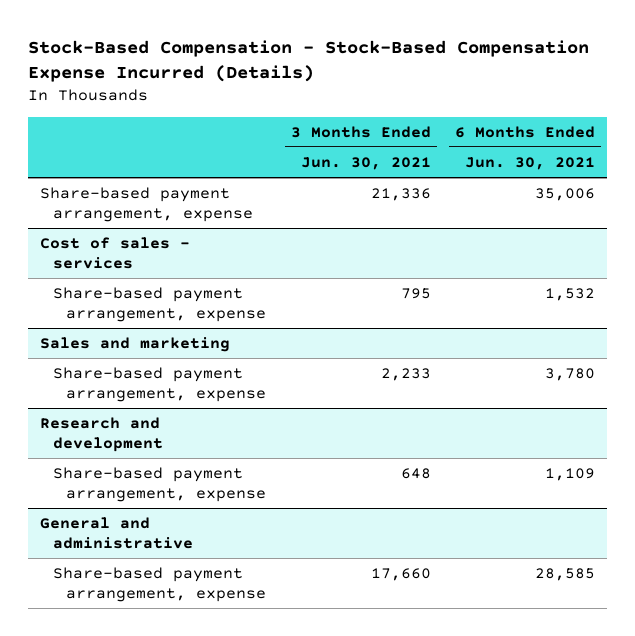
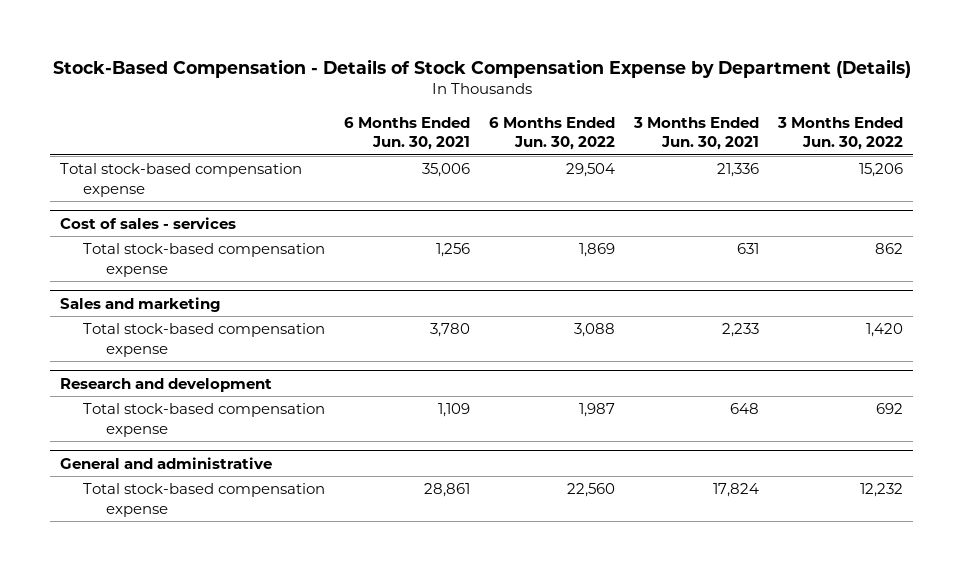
- Stock-Based Compensation - Stock-Based Compensation Expense Incurred (Details)
+ Stock-Based Compensation - Details of Stock Compensation Expense by Department (Details)
- | 3 Months Ended Jun. 30, 2021 | 6 Months Ended Jun. 30, 2021
+ | 6 Months Ended Jun. 30, 2021 | 6 Months Ended Jun. 30, 2022 | 3 Months Ended Jun. 30, 2021 | 3 Months Ended Jun. 30, 2022
- Share-based payment arrangement, expense | 21,336 | 35,006
+ Total stock-based compensation expense | 35,006 | 29,504 | 21,336 | 15,206
@ Cost of sales - services
- Share-based payment arrangement, expense | 795 | 1,532
+ Total stock-based compensation expense | 1,256 | 1,869 | 631 | 862
@ Sales and marketing
- Share-based payment arrangement, expense | 2,233 | 3,780
+ Total stock-based compensation expense | 3,780 | 3,088 | 2,233 | 1,420
@ Research and development
- Share-based payment arrangement, expense | 648 | 1,109
+ Total stock-based compensation expense | 1,109 | 1,987 | 648 | 692
@ General and administrative
- Share-based payment arrangement, expense | 17,660 | 28,585
+ Total stock-based compensation expense | 28,861 | 22,560 | 17,824 | 12,232

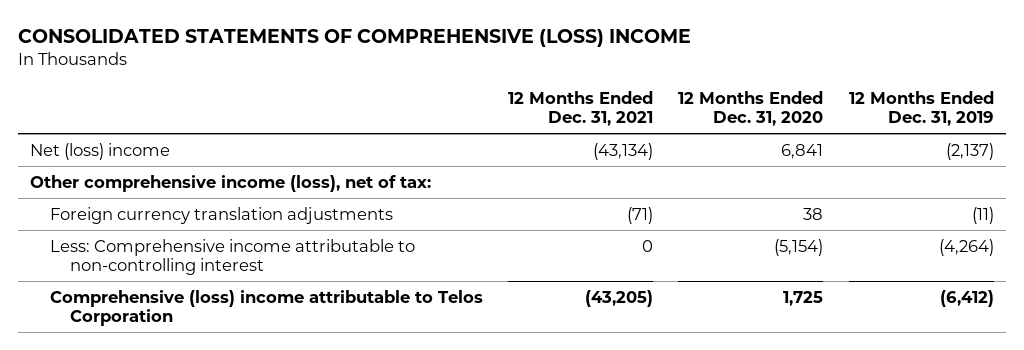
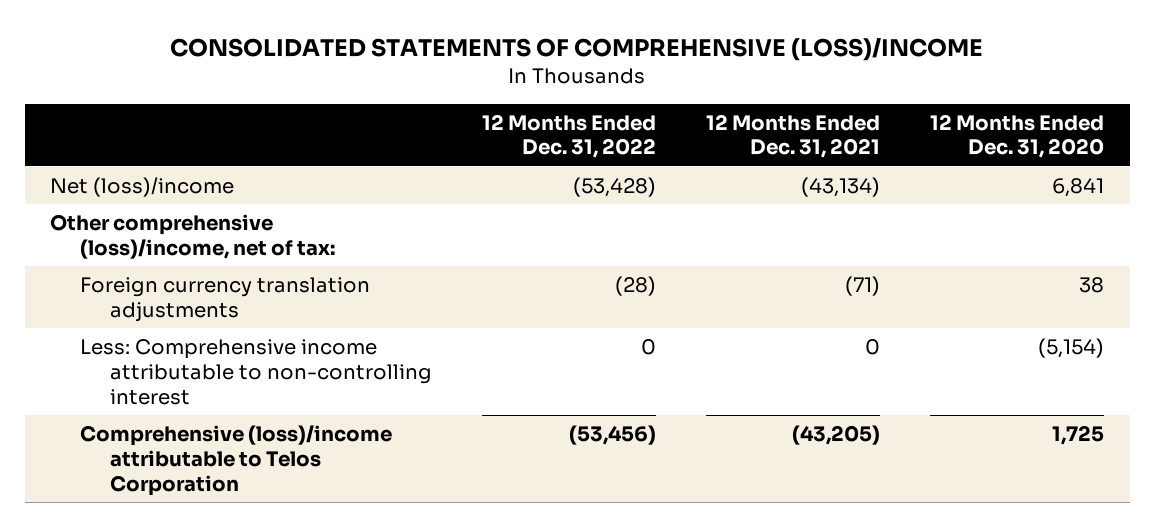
- CONSOLIDATED STATEMENTS OF COMPREHENSIVE (LOSS) INCOME
+ CONSOLIDATED STATEMENTS OF COMPREHENSIVE (LOSS)/INCOME
- | 12 Months Ended Dec. 31, 2021 | 12 Months Ended Dec. 31, 2020 | 12 Months Ended Dec. 31, 2019
+ | 12 Months Ended Dec. 31, 2022 | 12 Months Ended Dec. 31, 2021 | 12 Months Ended Dec. 31, 2020
- Net (loss) income | (43,134) | 6,841 | (2,137)
- Other comprehensive income (loss), net of tax:
+ Net (loss)/income | (53,428) | (43,134) | 6,841
+ Other comprehensive (loss)/income, net of tax:
- Comprehensive (loss) income attributable to Telos Corporation | (43,205) | 1,725 | (6,412)
+ Comprehensive (loss)/income attributable to Telos Corporation | (53,456) | (43,205) | 1,725

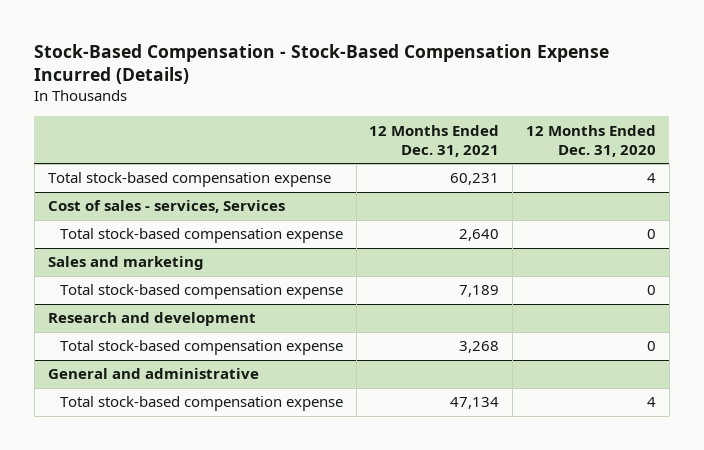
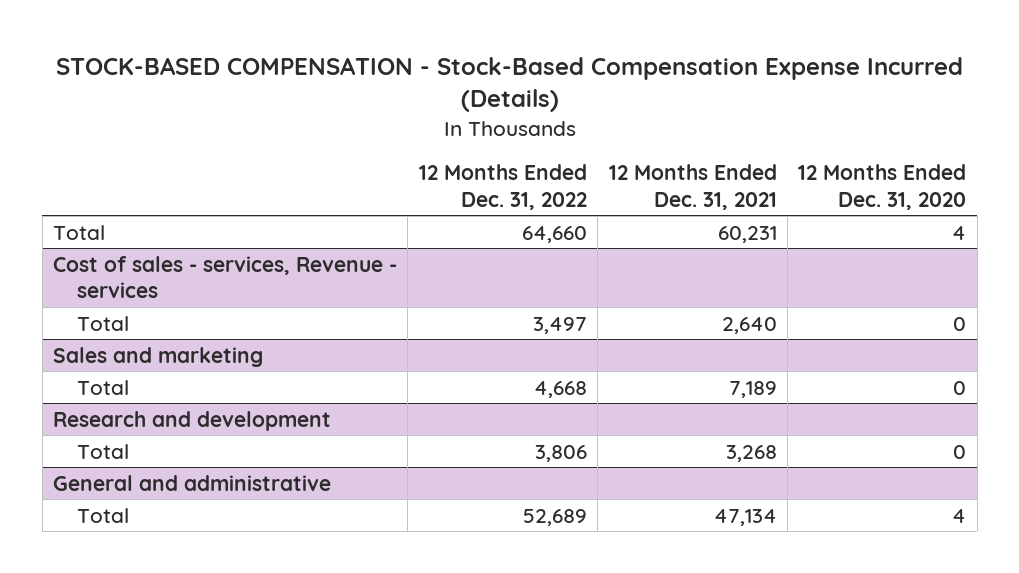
- Stock-Based Compensation - Stock-Based Compensation Expense Incurred (Details)
+ STOCK-BASED COMPENSATION - Stock-Based Compensation Expense Incurred (Details)
- | 12 Months Ended Dec. 31, 2021 | 12 Months Ended Dec. 31, 2020
+ | 12 Months Ended Dec. 31, 2022 | 12 Months Ended Dec. 31, 2021 | 12 Months Ended Dec. 31, 2020
- Total stock-based compensation expense | 60,231 | 4
- Cost of sales - services, Services
- Total stock-based compensation expense | 2,640 | 0
+ Total | 64,660 | 60,231 | 4
+ Cost of sales - services, Revenue - services
+ Total | 3,497 | 2,640 | 0
@ Sales and marketing
- Total stock-based compensation expense | 7,189 | 0
+ Total | 4,668 | 7,189 | 0
@ Research and development
- Total stock-based compensation expense | 3,268 | 0
+ Total | 3,806 | 3,268 | 0
@ General and administrative
- Total stock-based compensation expense | 47,134 | 4
+ Total | 52,689 | 47,134 | 4

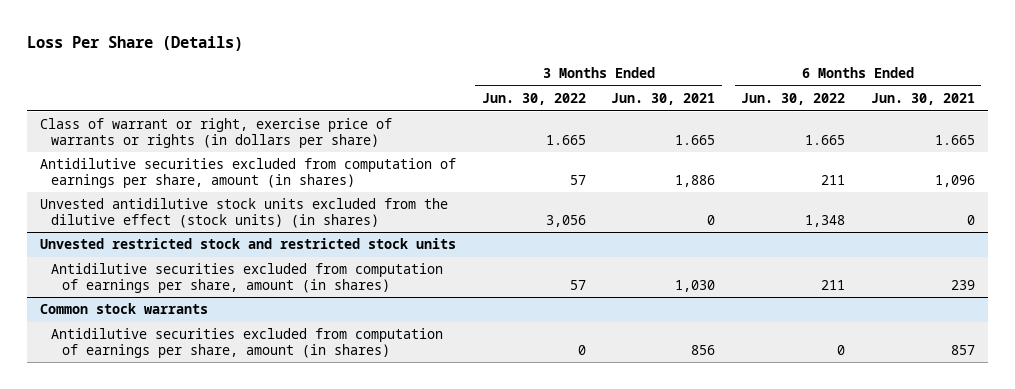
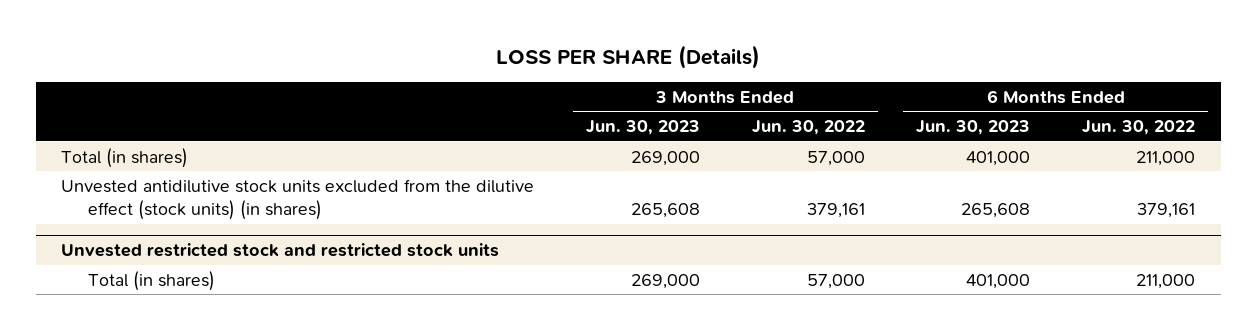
- Loss Per Share (Details)
+ LOSS PER SHARE (Details)
- | 3 Months Ended Jun. 30, 2022 | 3 Months Ended Jun. 30, 2021 | 6 Months Ended Jun. 30, 2022 | 6 Months Ended Jun. 30, 2021
+ | 3 Months Ended Jun. 30, 2023 | 3 Months Ended Jun. 30, 2022 | 6 Months Ended Jun. 30, 2023 | 6 Months Ended Jun. 30, 2022
- Class of warrant or right, exercise price of warrants or rights (in dollars per share) | 1.665 | 1.665 | 1.665 | 1.665
- Antidilutive securities excluded from computation of earnings per share, amount (in shares) | 57 | 1,886 | 211 | 1,096
- Unvested antidilutive stock units excluded from the dilutive effect (stock units) (in shares) | 3,056 | 0 | 1,348 | 0
+ Total (in shares) | 269,000 | 57,000 | 401,000 | 211,000
+ Unvested antidilutive stock units excluded from the dilutive effect (stock units) (in shares) | 265,608 | 379,161 | 265,608 | 379,161
@ Unvested restricted stock and restricted stock units
- Antidilutive securities excluded from computation of earnings per share, amount (in shares) | 57 | 1,030 | 211 | 239
- Common stock warrants
- Antidilutive securities excluded from computation of earnings per share, amount (in shares) | 0 | 856 | 0 | 857
@ Unvested restricted stock and restricted stock units
+ Total (in shares) | 269,000 | 57,000 | 401,000 | 211,000

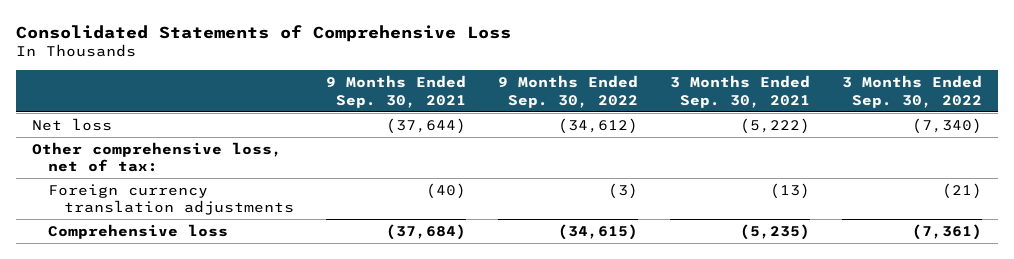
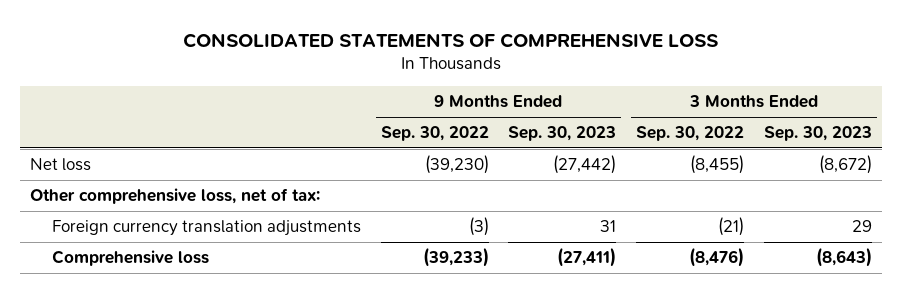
- Consolidated Statements of Comprehensive Loss
+ CONSOLIDATED STATEMENTS OF COMPREHENSIVE LOSS
- | 9 Months Ended Sep. 30, 2021 | 9 Months Ended Sep. 30, 2022 | 3 Months Ended Sep. 30, 2021 | 3 Months Ended Sep. 30, 2022
+ | 9 Months Ended Sep. 30, 2022 | 9 Months Ended Sep. 30, 2023 | 3 Months Ended Sep. 30, 2022 | 3 Months Ended Sep. 30, 2023
- Net loss | (37,644) | (34,612) | (5,222) | (7,340)
+ Net loss | (39,230) | (27,442) | (8,455) | (8,672)
- Comprehensive loss | (37,684) | (34,615) | (5,235) | (7,361)
+ Comprehensive loss | (39,233) | (27,411) | (8,476) | (8,643)

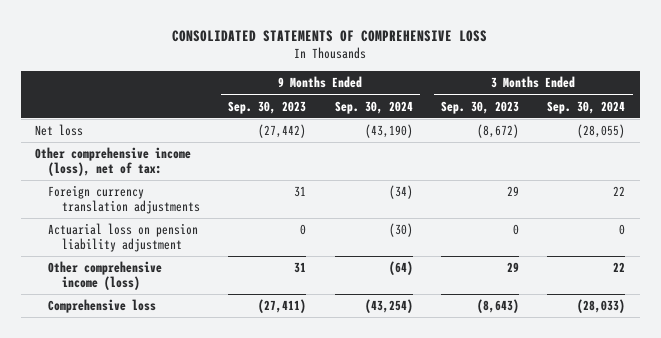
- | 9 Months Ended Sep. 30, 2022 | 9 Months Ended Sep. 30, 2023 | 3 Months Ended Sep. 30, 2022 | 3 Months Ended Sep. 30, 2023
+ | 9 Months Ended Sep. 30, 2023 | 9 Months Ended Sep. 30, 2024 | 3 Months Ended Sep. 30, 2023 | 3 Months Ended Sep. 30, 2024
- Other comprehensive loss, net of tax:
+ Other comprehensive income (loss), net of tax:
+ Actuarial loss on pension liability adjustment | 0 | (30) | 0 | 0
+ Other comprehensive income (loss) | 31 | (64) | 29 | 22

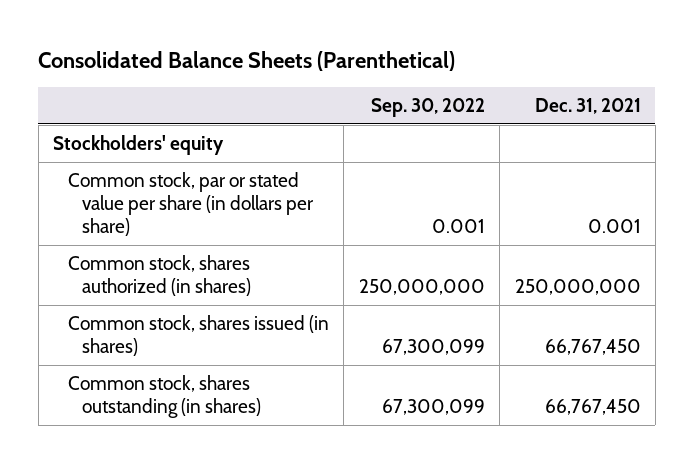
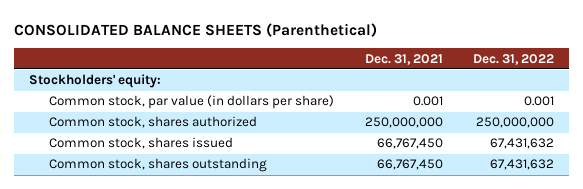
- Consolidated Balance Sheets (Parenthetical)
+ CONSOLIDATED BALANCE SHEETS (Parenthetical)
- | Sep. 30, 2022 | Dec. 31, 2021
+ | Dec. 31, 2021 | Dec. 31, 2022
- Stockholders' equity
- Common stock, par or stated value per share (in dollars per share) | 0.001 | 0.001
- Common stock, shares authorized (in shares) | 250,000,000 | 250,000,000
- Common stock, shares issued (in shares) | 67,300,099 | 66,767,450
- Common stock, shares outstanding (in shares) | 67,300,099 | 66,767,450
+ Stockholders' equity:
+ Common stock, par value (in dollars per share) | 0.001 | 0.001
+ Common stock, shares authorized | 250,000,000 | 250,000,000
+ Common stock, shares issued | 66,767,450 | 67,431,632
+ Common stock, shares outstanding | 66,767,450 | 67,431,632

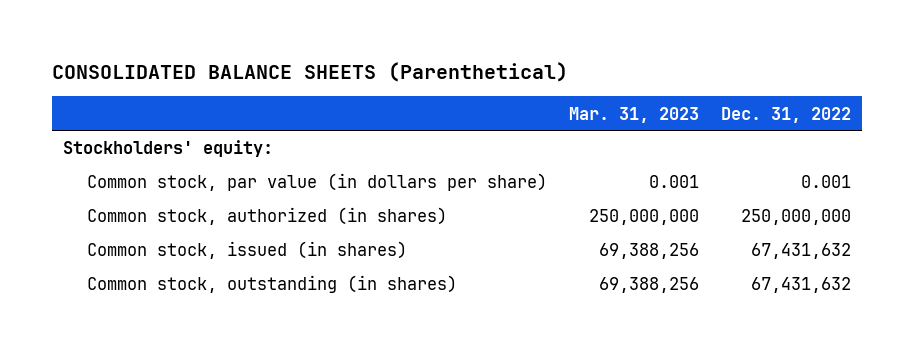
- | Dec. 31, 2021 | Dec. 31, 2022
+ | Mar. 31, 2023 | Dec. 31, 2022
- Common stock, shares authorized | 250,000,000 | 250,000,000
- Common stock, shares issued | 66,767,450 | 67,431,632
- Common stock, shares outstanding | 66,767,450 | 67,431,632
+ Common stock, authorized (in shares) | 250,000,000 | 250,000,000
+ Common stock, issued (in shares) | 69,388,256 | 67,431,632
+ Common stock, outstanding (in shares) | 69,388,256 | 67,431,632

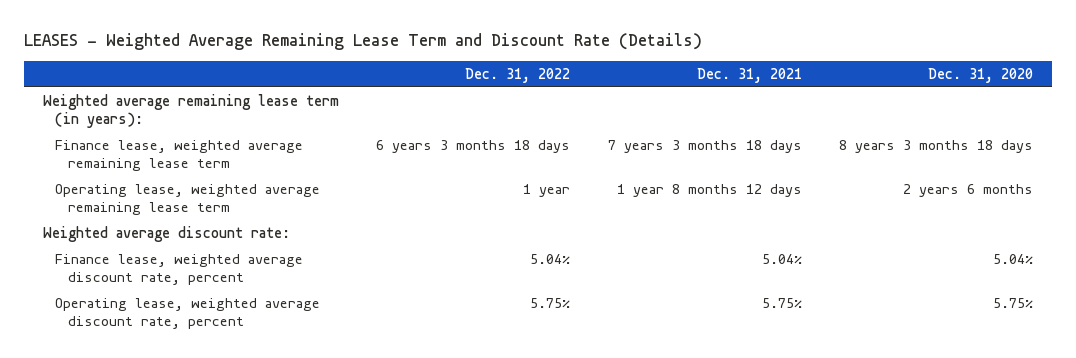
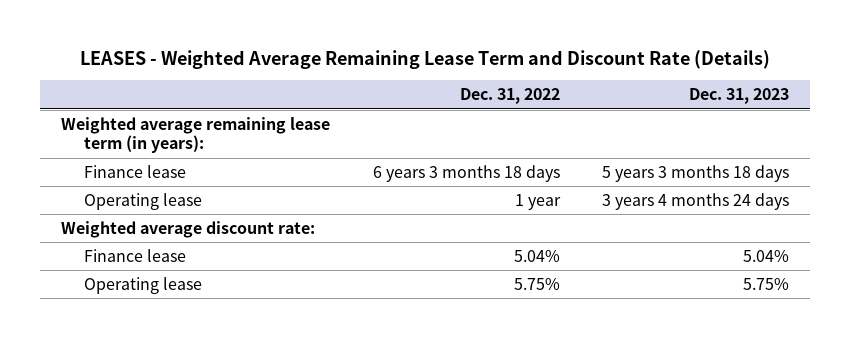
- | Dec. 31, 2022 | Dec. 31, 2021 | Dec. 31, 2020
+ | Dec. 31, 2022 | Dec. 31, 2023
- Finance lease, weighted average remaining lease term | 6 years 3 months 18 days | 7 years 3 months 18 days | 8 years 3 months 18 days
- Operating lease, weighted average remaining lease term | 1 year | 1 year 8 months 12 days | 2 years 6 months
+ Finance lease | 6 years 3 months 18 days | 5 years 3 months 18 days
+ Operating lease | 1 year | 3 years 4 months 24 days
- Finance lease, weighted average discount rate, percent | 5.04% | 5.04% | 5.04%
- Operating lease, weighted average discount rate, percent | 5.75% | 5.75% | 5.75%
+ Finance lease | 5.04% | 5.04%
+ Operating lease | 5.75% | 5.75%

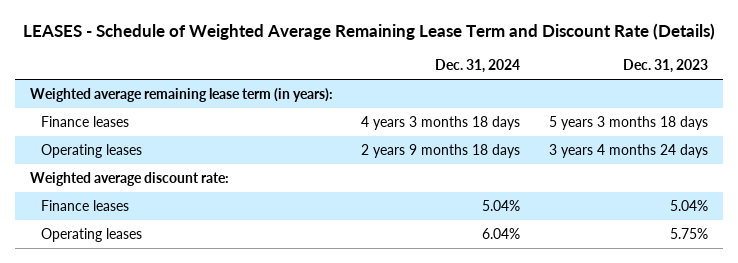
- LEASES - Weighted Average Remaining Lease Term and Discount Rate (Details)
+ LEASES - Schedule of Weighted Average Remaining Lease Term and Discount Rate (Details)
- | Dec. 31, 2022 | Dec. 31, 2023
+ | Dec. 31, 2024 | Dec. 31, 2023
- Finance lease | 6 years 3 months 18 days | 5 years 3 months 18 days
- Operating lease | 1 year | 3 years 4 months 24 days
+ Finance leases | 4 years 3 months 18 days | 5 years 3 months 18 days
+ Operating leases | 2 years 9 months 18 days | 3 years 4 months 24 days
- Finance lease | 5.04% | 5.04%
- Operating lease | 5.75% | 5.75%
+ Finance leases | 5.04% | 5.04%
+ Operating leases | 6.04% | 5.75%

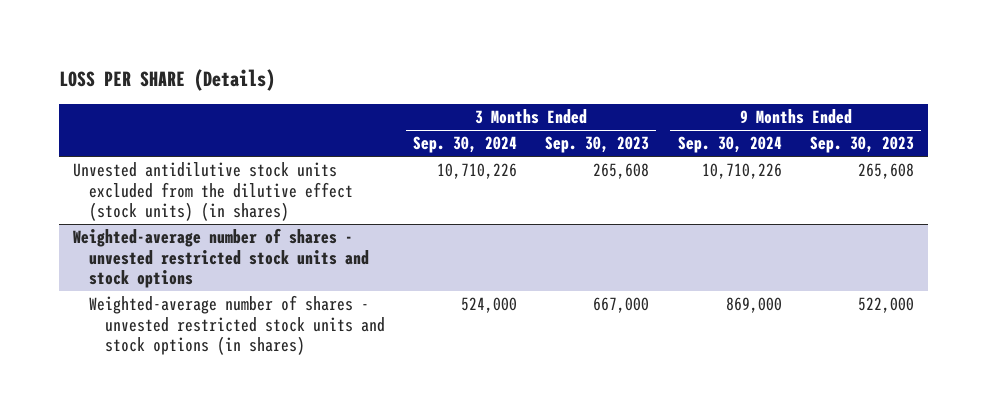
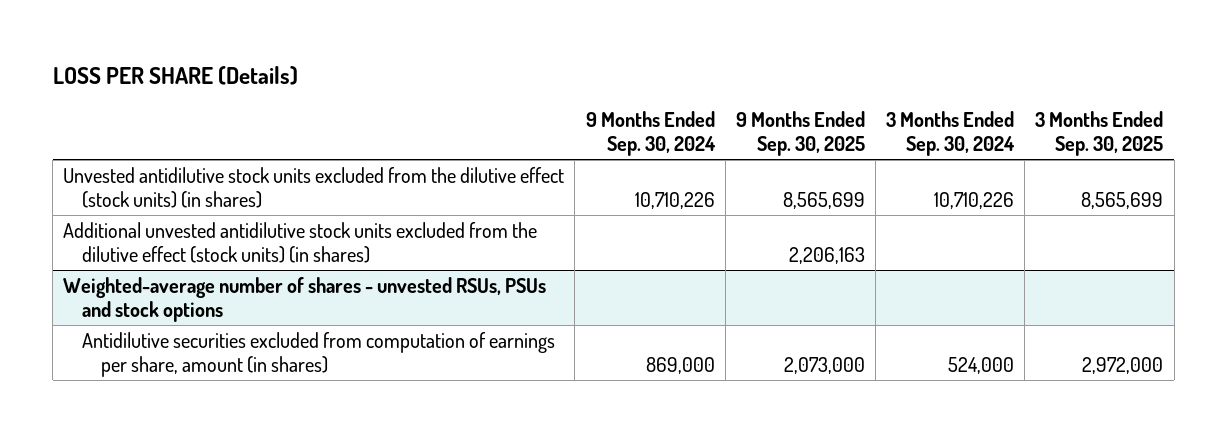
- | 3 Months Ended Sep. 30, 2024 | 3 Months Ended Sep. 30, 2023 | 9 Months Ended Sep. 30, 2024 | 9 Months Ended Sep. 30, 2023
+ | 9 Months Ended Sep. 30, 2024 | 9 Months Ended Sep. 30, 2025 | 3 Months Ended Sep. 30, 2024 | 3 Months Ended Sep. 30, 2025
- Weighted-average number of shares - unvested restricted stock units and stock options
- Weighted-average number of shares - unvested restricted stock units and stock options (in shares) | 524,000 | 667,000 | 869,000 | 522,000
+ Additional unvested antidilutive stock units excluded from the dilutive effect (stock units) (in shares) | | 2,206,163 | |
+ Weighted-average number of shares - unvested RSUs, PSUs and stock options
+ Antidilutive securities excluded from computation of earnings per share, amount (in shares) | 869,000 | 2,073,000 | 524,000 | 2,972,000

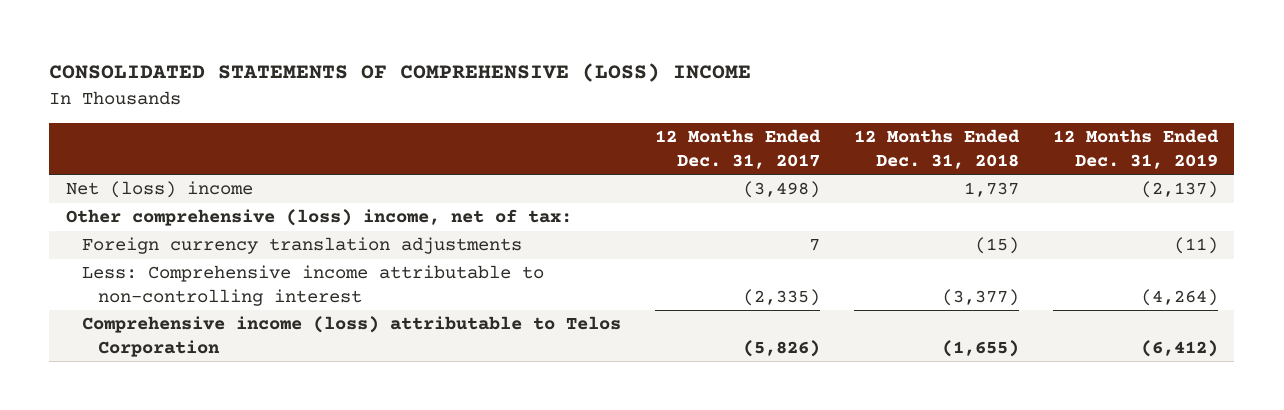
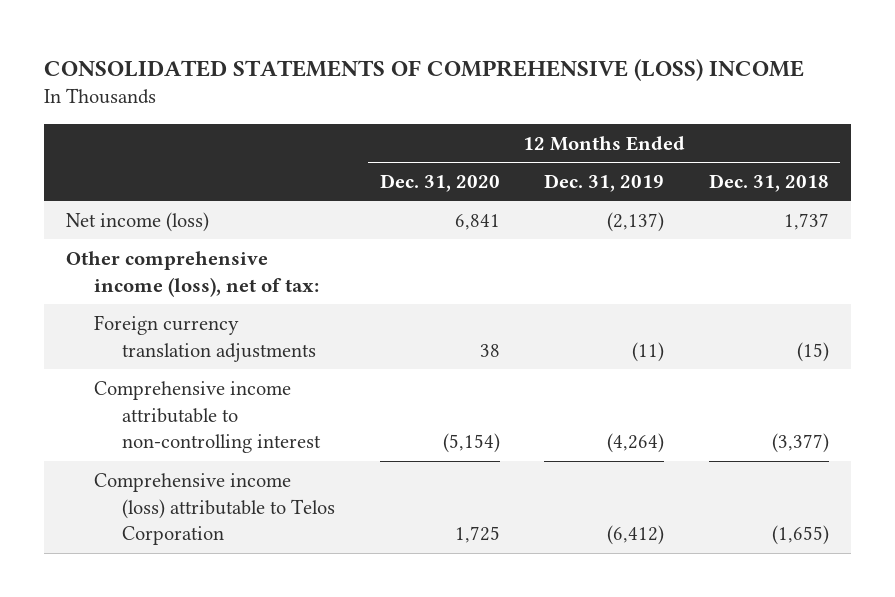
- | 12 Months Ended Dec. 31, 2017 | 12 Months Ended Dec. 31, 2018 | 12 Months Ended Dec. 31, 2019
+ | 12 Months Ended Dec. 31, 2020 | 12 Months Ended Dec. 31, 2019 | 12 Months Ended Dec. 31, 2018
- Net (loss) income | (3,498) | 1,737 | (2,137)
- Other comprehensive (loss) income, net of tax:
+ Net income (loss) | 6,841 | (2,137) | 1,737
+ Other comprehensive income (loss), net of tax:
- Less: Comprehensive income attributable to non-controlling interest | (2,335) | (3,377) | (4,264)
+ Comprehensive income attributable to non-controlling interest | (5,154) | (4,264) | (3,377)

